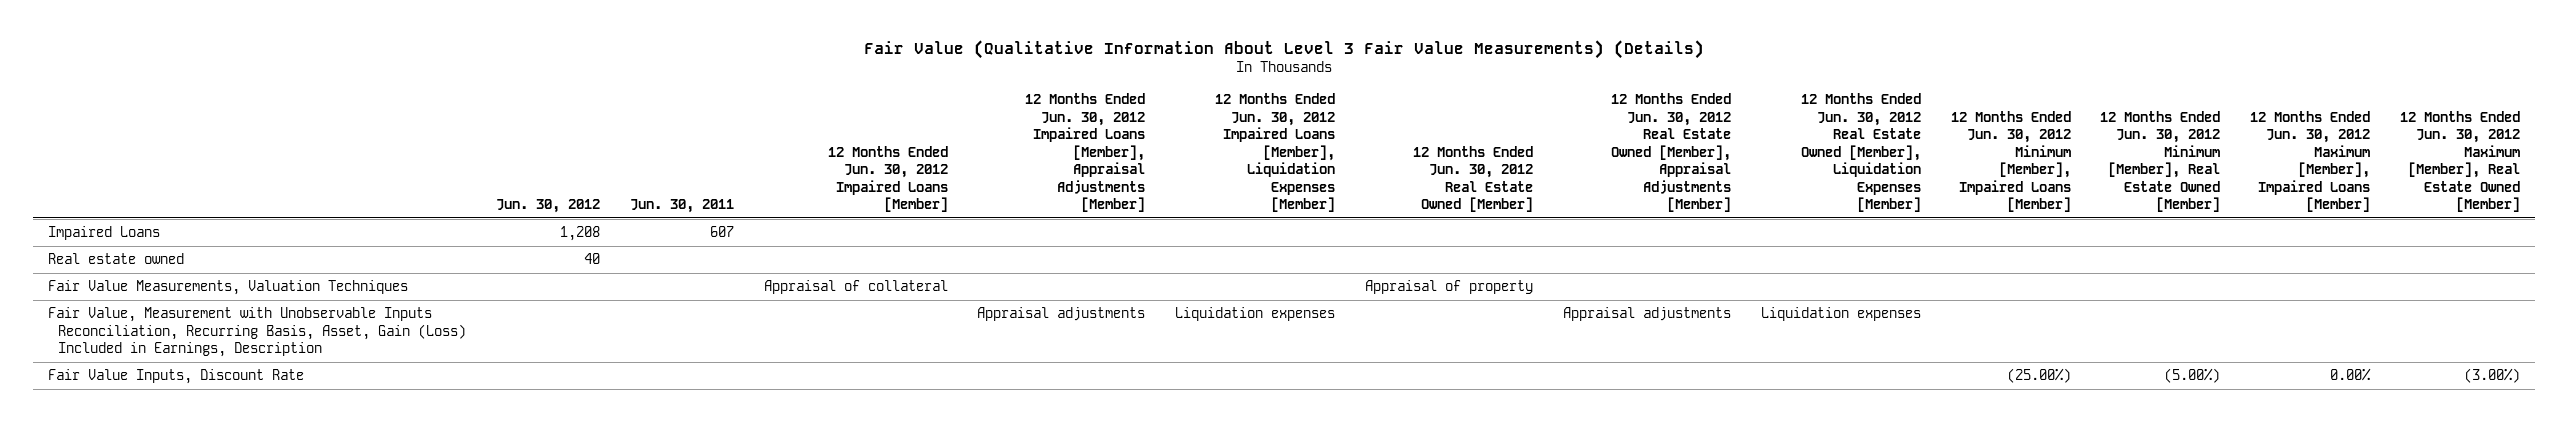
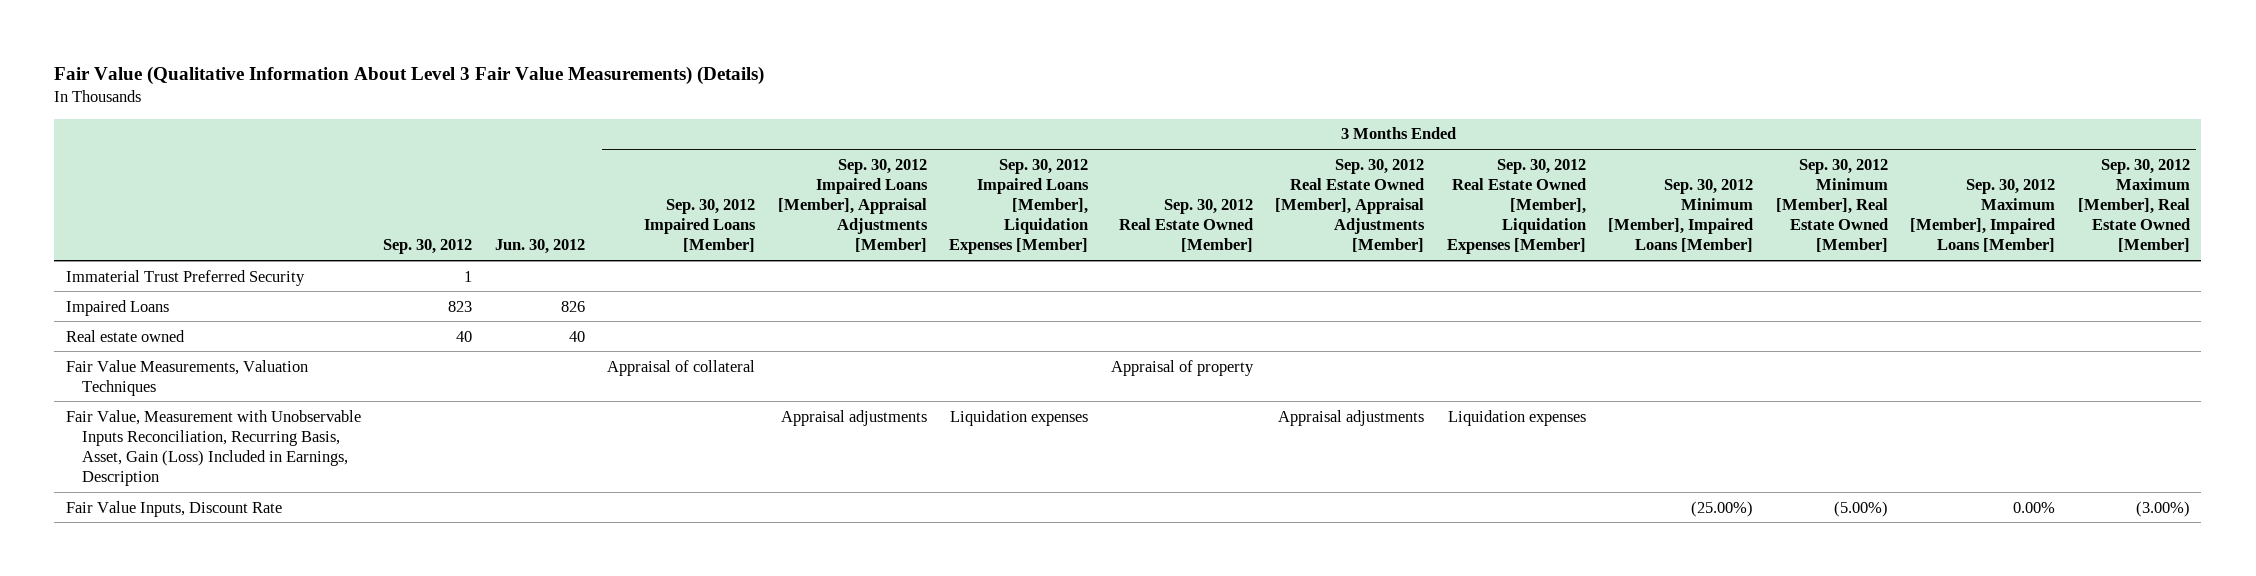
- | Jun. 30, 2012 | Jun. 30, 2011 | 12 Months Ended Jun. 30, 2012 Impaired Loans [Member] | 12 Months Ended Jun. 30, 2012 Impaired Loans [Member], Appraisal Adjustments [Member] | 12 Months Ended Jun. 30, 2012 Impaired Loans [Member], Liquidation Expenses [Member] | 12 Months Ended Jun. 30, 2012 Real Estate Owned [Member] | 12 Months Ended Jun. 30, 2012 Real Estate Owned [Member], Appraisal Adjustments [Member] | 12 Months Ended Jun. 30, 2012 Real Estate Owned [Member], Liquidation Expenses [Member] | 12 Months Ended Jun. 30, 2012 Minimum [Member], Impaired Loans [Member] | 12 Months Ended Jun. 30, 2012 Minimum [Member], Real Estate Owned [Member] | 12 Months Ended Jun. 30, 2012 Maximum [Member], Impaired Loans [Member] | 12 Months Ended Jun. 30, 2012 Maximum [Member], Real Estate Owned [Member]
+ | Sep. 30, 2012 | Jun. 30, 2012 | 3 Months Ended Sep. 30, 2012 Impaired Loans [Member] | 3 Months Ended Sep. 30, 2012 Impaired Loans [Member], Appraisal Adjustments [Member] | 3 Months Ended Sep. 30, 2012 Impaired Loans [Member], Liquidation Expenses [Member] | 3 Months Ended Sep. 30, 2012 Real Estate Owned [Member] | 3 Months Ended Sep. 30, 2012 Real Estate Owned [Member], Appraisal Adjustments [Member] | 3 Months Ended Sep. 30, 2012 Real Estate Owned [Member], Liquidation Expenses [Member] | 3 Months Ended Sep. 30, 2012 Minimum [Member], Impaired Loans [Member] | 3 Months Ended Sep. 30, 2012 Minimum [Member], Real Estate Owned [Member] | 3 Months Ended Sep. 30, 2012 Maximum [Member], Impaired Loans [Member] | 3 Months Ended Sep. 30, 2012 Maximum [Member], Real Estate Owned [Member]
- Impaired Loans | 1,208 | 607 | | | | | | | | | |
+ Immaterial Trust Preferred Security | 1 | | | | | | | | | | |
+ Impaired Loans | 823 | 826 | | | | | | | | | |

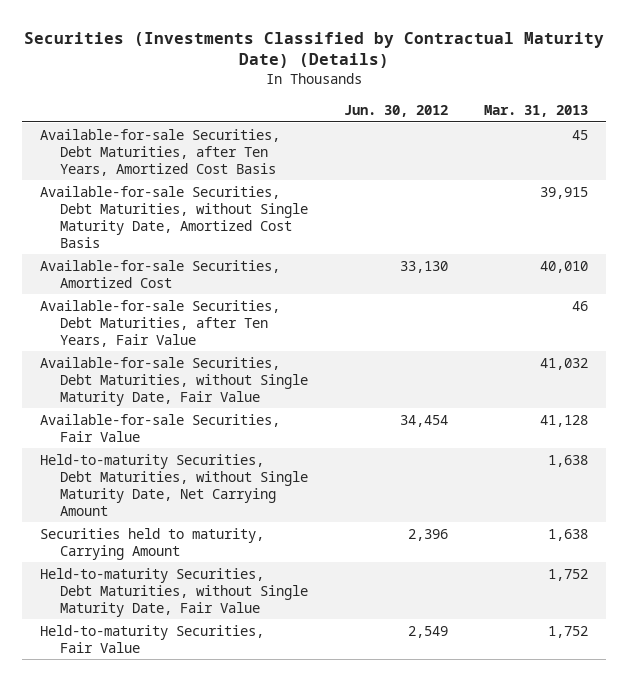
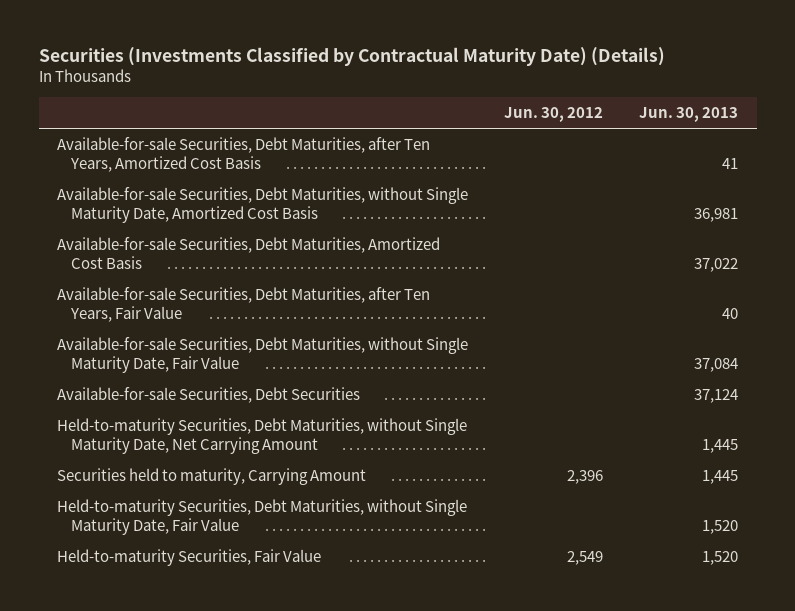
- | Jun. 30, 2012 | Mar. 31, 2013
+ | Jun. 30, 2012 | Jun. 30, 2013
- Available-for-sale Securities, Amortized Cost | 33,130 | 40,010
+ Available-for-sale Securities, Debt Maturities, Amortized Cost Basis | | 37,022
- Available-for-sale Securities, Fair Value | 34,454 | 41,128
+ Available-for-sale Securities, Debt Securities | | 37,124

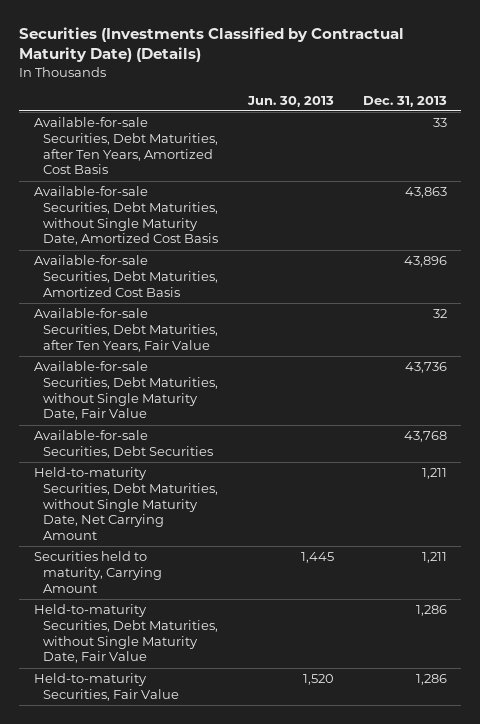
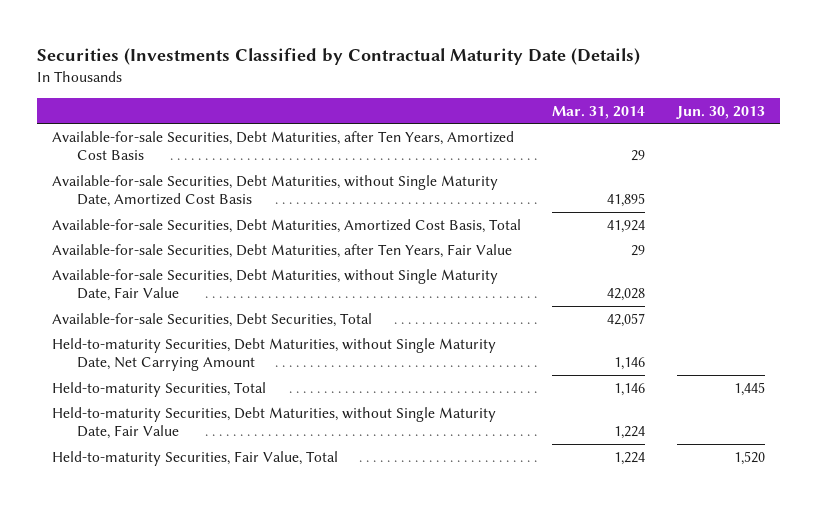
- Securities (Investments Classified by Contractual Maturity Date) (Details)
+ Securities (Investments Classified by Contractual Maturity Date (Details)
- | Jun. 30, 2013 | Dec. 31, 2013
+ | Mar. 31, 2014 | Jun. 30, 2013
- Available-for-sale Securities, Debt Maturities, Amortized Cost Basis | | 43,896
+ Available-for-sale Securities, Debt Maturities, Amortized Cost Basis, Total | 41,924 |
- Available-for-sale Securities, Debt Securities | | 43,768
+ Available-for-sale Securities, Debt Securities, Total | 42,057 |
- Securities held to maturity, Carrying Amount | 1,445 | 1,211
+ Held-to-maturity Securities, Total | 1,146 | 1,445
- Held-to-maturity Securities, Fair Value | 1,520 | 1,286
+ Held-to-maturity Securities, Fair Value, Total | 1,224 | 1,520

